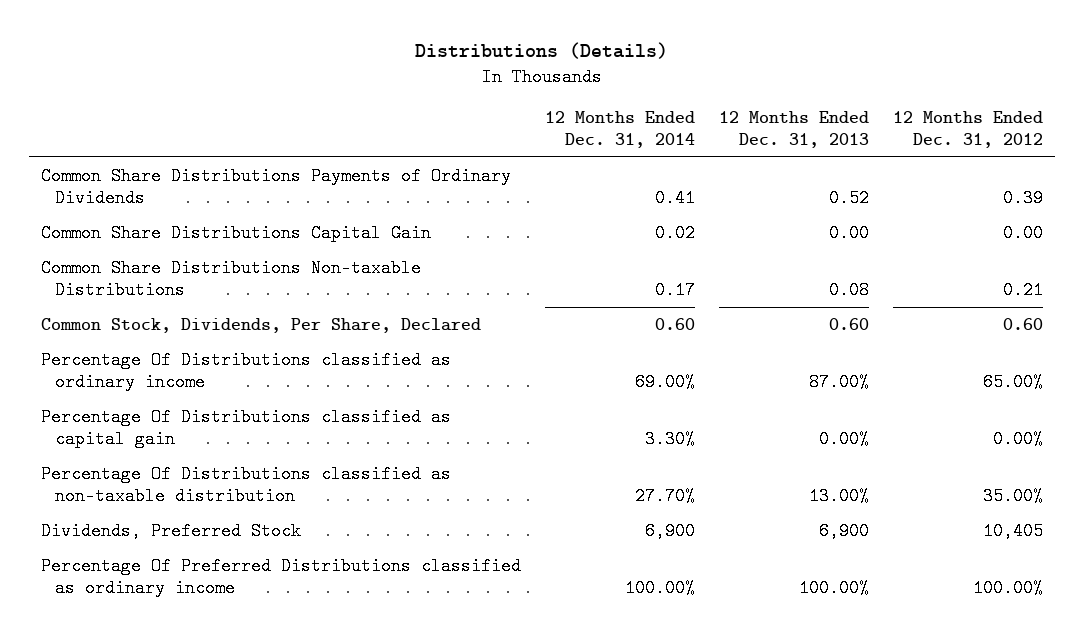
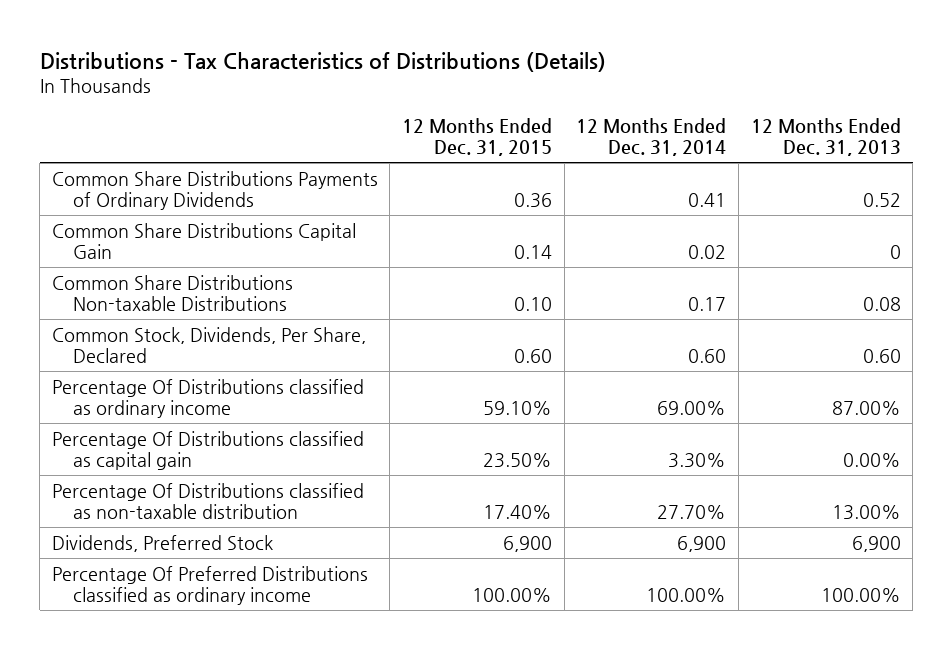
- Distributions (Details)
+ Distributions - Tax Characteristics of Distributions (Details)
- | 12 Months Ended Dec. 31, 2014 | 12 Months Ended Dec. 31, 2013 | 12 Months Ended Dec. 31, 2012
+ | 12 Months Ended Dec. 31, 2015 | 12 Months Ended Dec. 31, 2014 | 12 Months Ended Dec. 31, 2013
- Common Share Distributions Capital Gain | 0.02 | 0.00 | 0.00
+ Common Share Distributions Capital Gain | 0.14 | 0.02 | 0

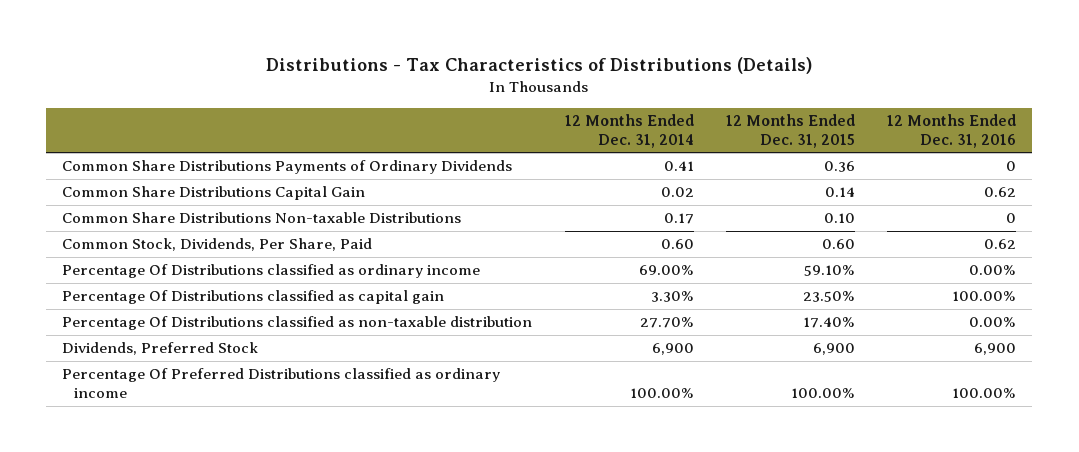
- | 12 Months Ended Dec. 31, 2015 | 12 Months Ended Dec. 31, 2014 | 12 Months Ended Dec. 31, 2013
+ | 12 Months Ended Dec. 31, 2014 | 12 Months Ended Dec. 31, 2015 | 12 Months Ended Dec. 31, 2016
- Common Stock, Dividends, Per Share, Declared | 0.60 | 0.60 | 0.60
+ Common Stock, Dividends, Per Share, Paid | 0.60 | 0.60 | 0.62

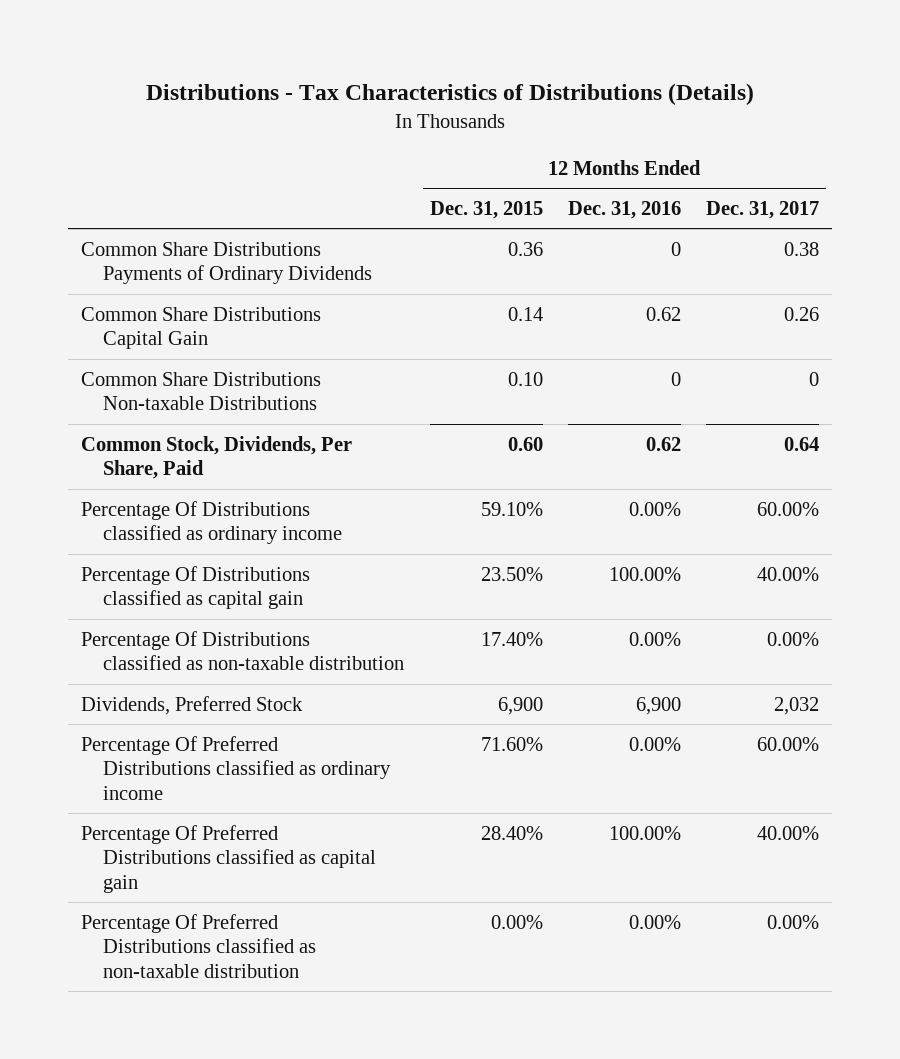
- | 12 Months Ended Dec. 31, 2014 | 12 Months Ended Dec. 31, 2015 | 12 Months Ended Dec. 31, 2016
+ | 12 Months Ended Dec. 31, 2015 | 12 Months Ended Dec. 31, 2016 | 12 Months Ended Dec. 31, 2017
- Percentage Of Preferred Distributions classified as ordinary income | 100.00% | 100.00% | 100.00%
+ Percentage Of Preferred Distributions classified as ordinary income | 71.60% | 0.00% | 60.00%
+ Percentage Of Preferred Distributions classified as capital gain | 28.40% | 100.00% | 40.00%
+ Percentage Of Preferred Distributions classified as non-taxable distribution | 0.00% | 0.00% | 0.00%

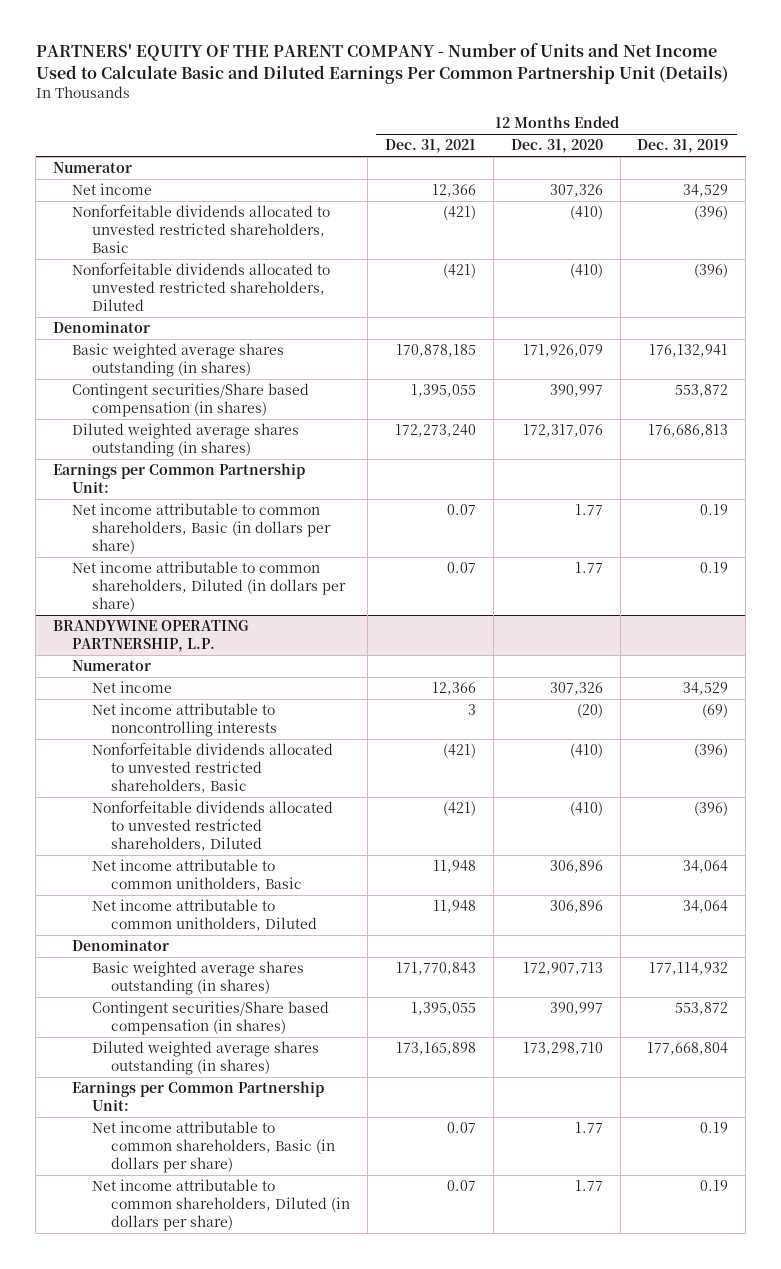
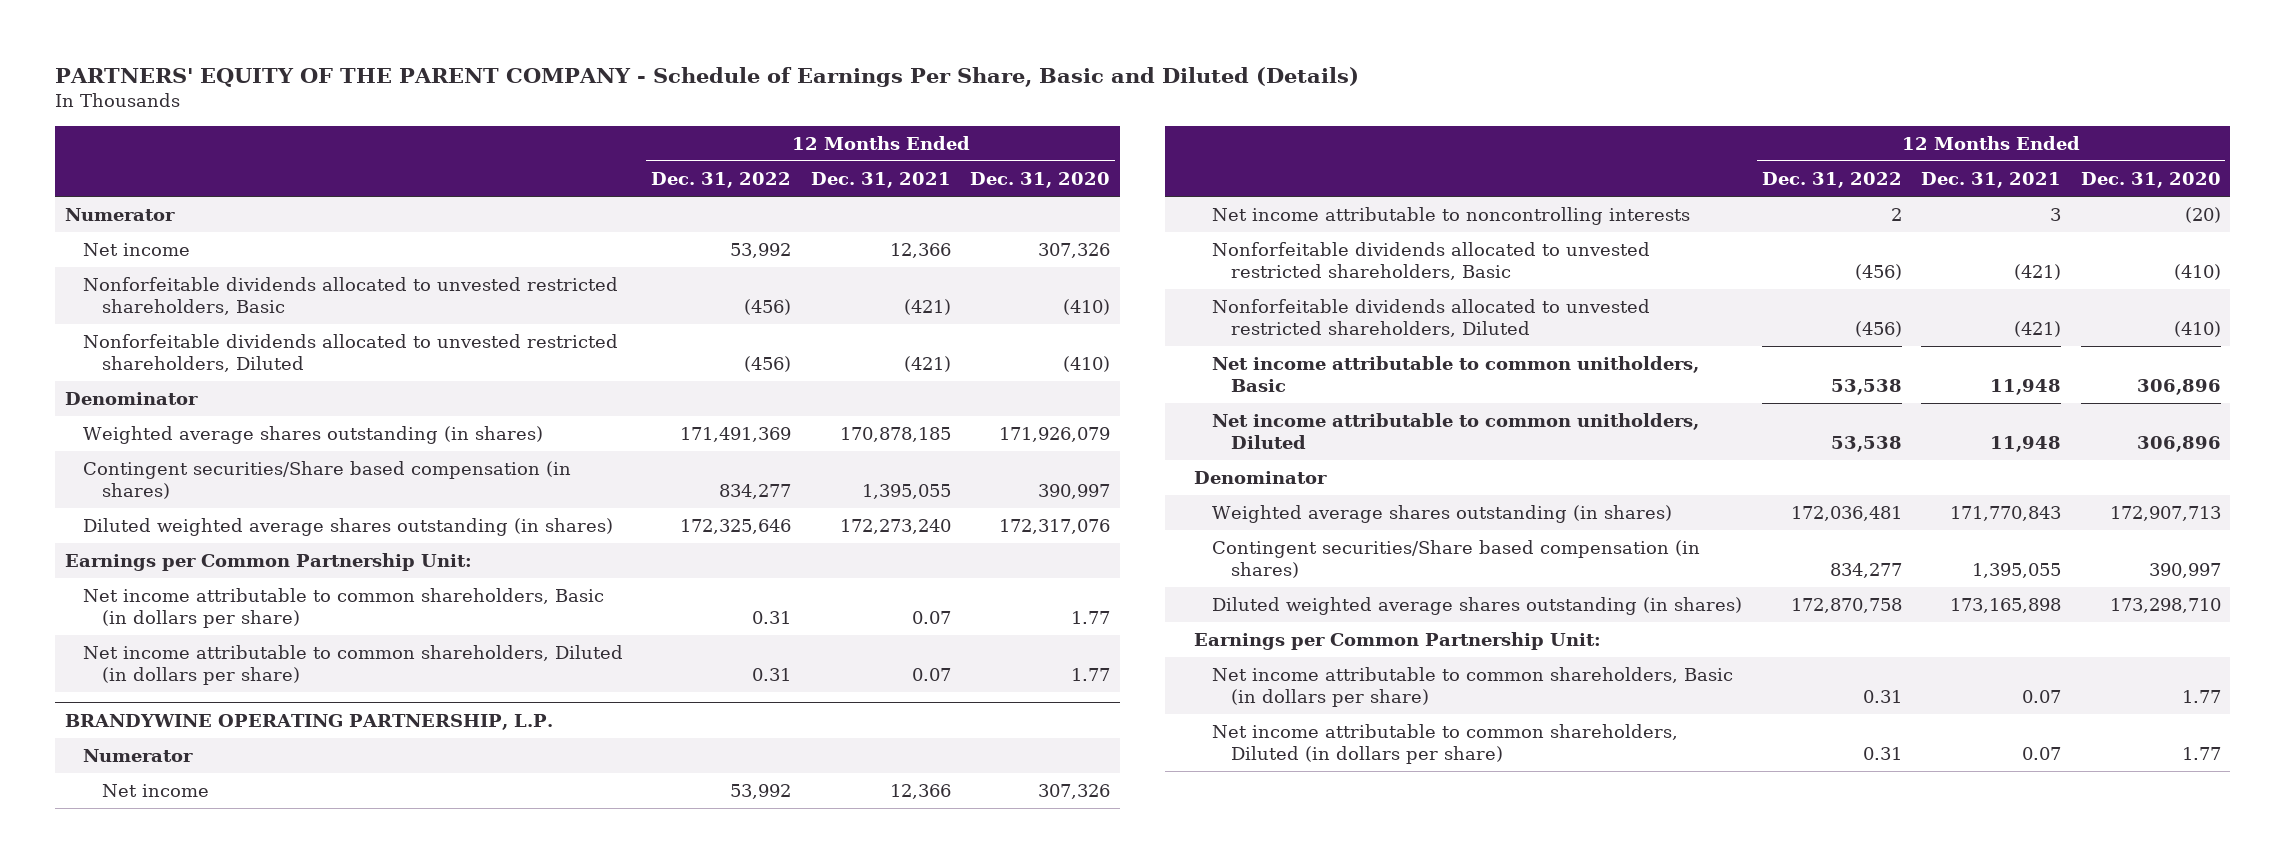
- PARTNERS' EQUITY OF THE PARENT COMPANY - Number of Units and Net Income Used to Calculate Basic and Diluted Earnings Per Common Partnership Unit (Details)
+ PARTNERS' EQUITY OF THE PARENT COMPANY - Schedule of Earnings Per Share, Basic and Diluted (Details)
- | 12 Months Ended Dec. 31, 2021 | 12 Months Ended Dec. 31, 2020 | 12 Months Ended Dec. 31, 2019
+ | 12 Months Ended Dec. 31, 2022 | 12 Months Ended Dec. 31, 2021 | 12 Months Ended Dec. 31, 2020
- Basic weighted average shares outstanding (in shares) | 170,878,185 | 171,926,079 | 176,132,941
+ Weighted average shares outstanding (in shares) | 171,491,369 | 170,878,185 | 171,926,079
@ BRANDYWINE OPERATING PARTNERSHIP, L.P.
- Basic weighted average shares outstanding (in shares) | 171,770,843 | 172,907,713 | 177,114,932
+ Weighted average shares outstanding (in shares) | 172,036,481 | 171,770,843 | 172,907,713

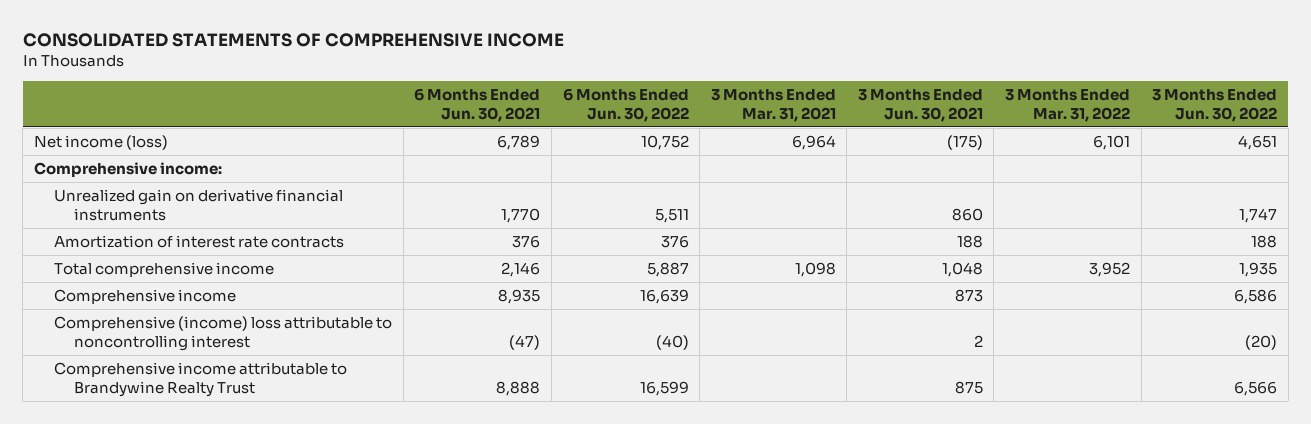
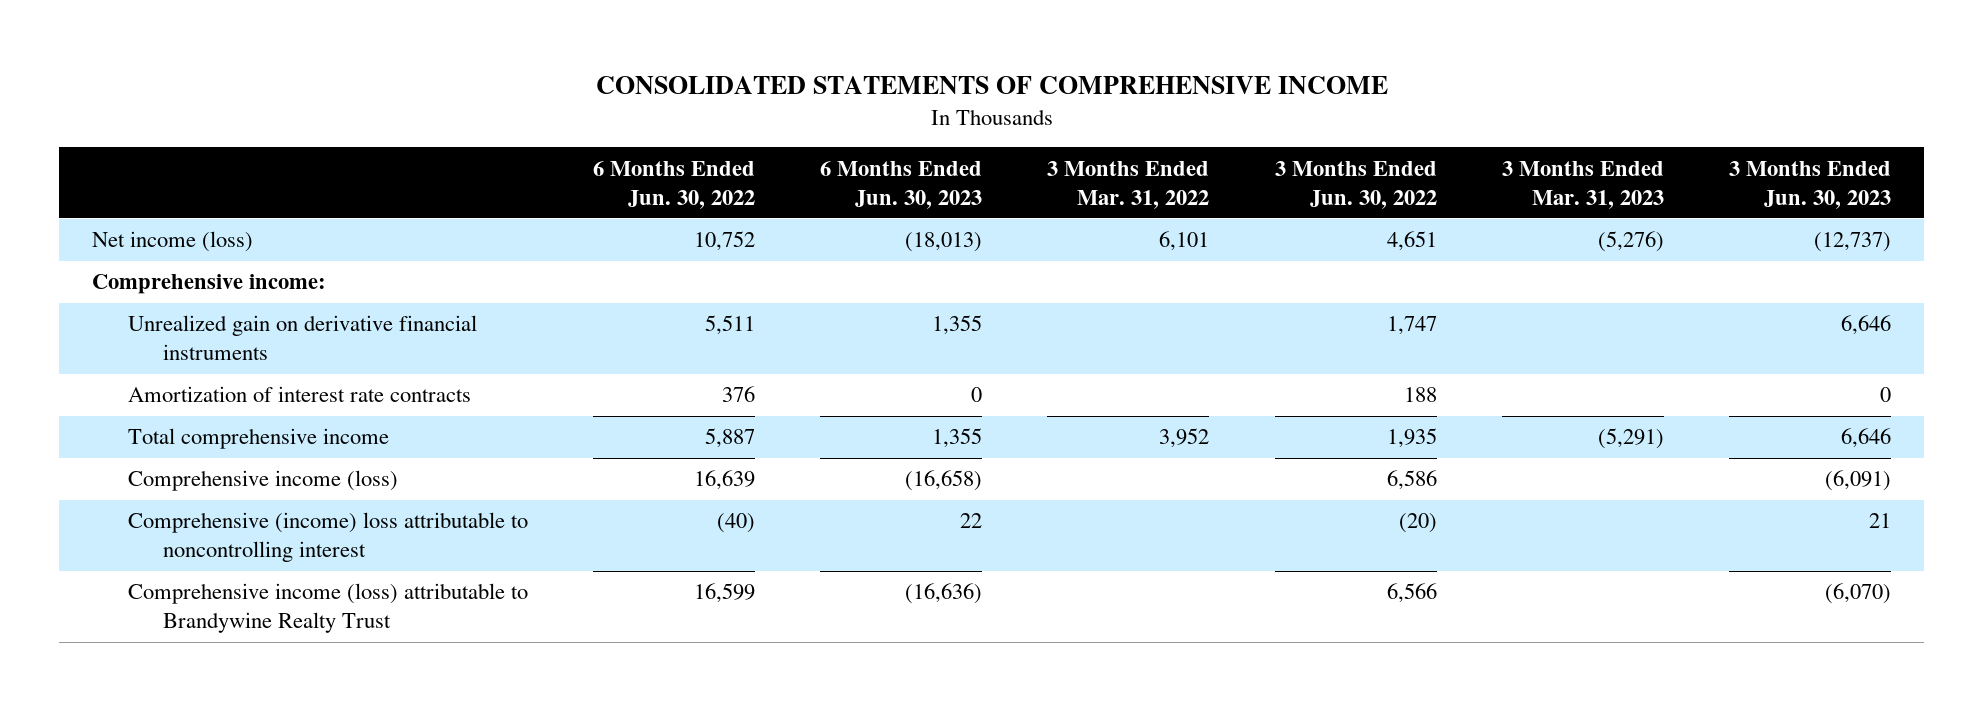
- | 6 Months Ended Jun. 30, 2021 | 6 Months Ended Jun. 30, 2022 | 3 Months Ended Mar. 31, 2021 | 3 Months Ended Jun. 30, 2021 | 3 Months Ended Mar. 31, 2022 | 3 Months Ended Jun. 30, 2022
+ | 6 Months Ended Jun. 30, 2022 | 6 Months Ended Jun. 30, 2023 | 3 Months Ended Mar. 31, 2022 | 3 Months Ended Jun. 30, 2022 | 3 Months Ended Mar. 31, 2023 | 3 Months Ended Jun. 30, 2023
- Comprehensive income | 8,935 | 16,639 | | 873 | | 6,586
+ Comprehensive income (loss) | 16,639 | (16,658) | | 6,586 | | (6,091)
- Comprehensive income attributable to Brandywine Realty Trust | 8,888 | 16,599 | | 875 | | 6,566
+ Comprehensive income (loss) attributable to Brandywine Realty Trust | 16,599 | (16,636) | | 6,566 | | (6,070)

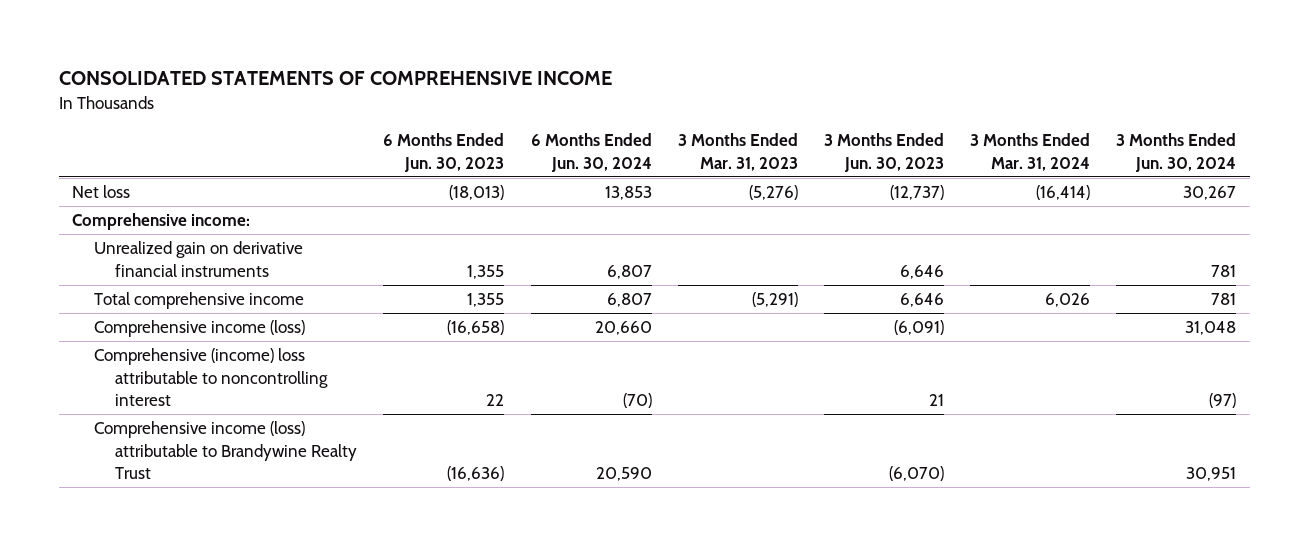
- | 6 Months Ended Jun. 30, 2022 | 6 Months Ended Jun. 30, 2023 | 3 Months Ended Mar. 31, 2022 | 3 Months Ended Jun. 30, 2022 | 3 Months Ended Mar. 31, 2023 | 3 Months Ended Jun. 30, 2023
+ | 6 Months Ended Jun. 30, 2023 | 6 Months Ended Jun. 30, 2024 | 3 Months Ended Mar. 31, 2023 | 3 Months Ended Jun. 30, 2023 | 3 Months Ended Mar. 31, 2024 | 3 Months Ended Jun. 30, 2024
- Net income (loss) | 10,752 | (18,013) | 6,101 | 4,651 | (5,276) | (12,737)
+ Net loss | (18,013) | 13,853 | (5,276) | (12,737) | (16,414) | 30,267
- Amortization of interest rate contracts | 376 | 0 | | 188 | | 0

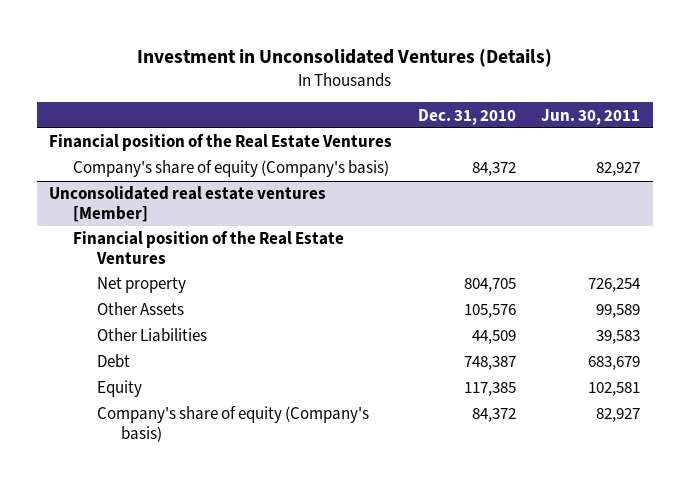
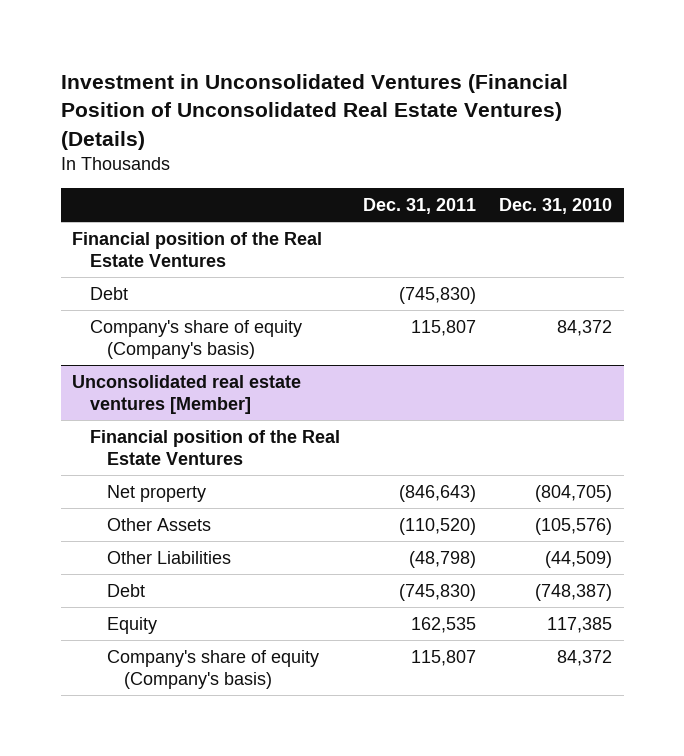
- Investment in Unconsolidated Ventures (Details)
+ Investment in Unconsolidated Ventures (Financial Position of Unconsolidated Real Estate Ventures) (Details)
- | Dec. 31, 2010 | Jun. 30, 2011
+ | Dec. 31, 2011 | Dec. 31, 2010
+ Debt | (745,830) |
@ Unconsolidated real estate ventures [Member]
- Net property | 804,705 | 726,254
- Other Assets | 105,576 | 99,589
- Other Liabilities | 44,509 | 39,583
- Debt | 748,387 | 683,679
+ Net property | (846,643) | (804,705)
+ Other Assets | (110,520) | (105,576)
+ Other Liabilities | (48,798) | (44,509)
+ Debt | (745,830) | (748,387)

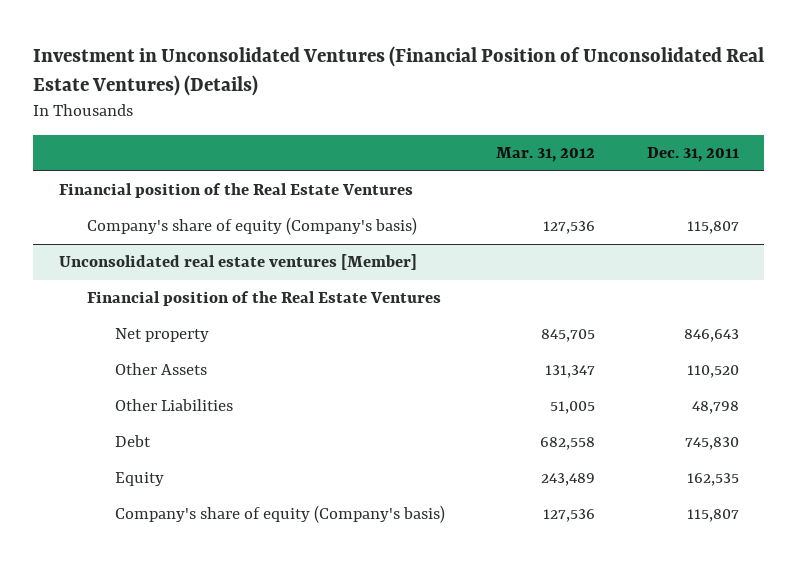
- | Dec. 31, 2011 | Dec. 31, 2010
+ | Mar. 31, 2012 | Dec. 31, 2011
- Debt | (745,830) |
@ Unconsolidated real estate ventures [Member]
- Net property | (846,643) | (804,705)
- Other Assets | (110,520) | (105,576)
- Other Liabilities | (48,798) | (44,509)
- Debt | (745,830) | (748,387)
+ Net property | 845,705 | 846,643
+ Other Assets | 131,347 | 110,520
+ Other Liabilities | 51,005 | 48,798
+ Debt | 682,558 | 745,830

